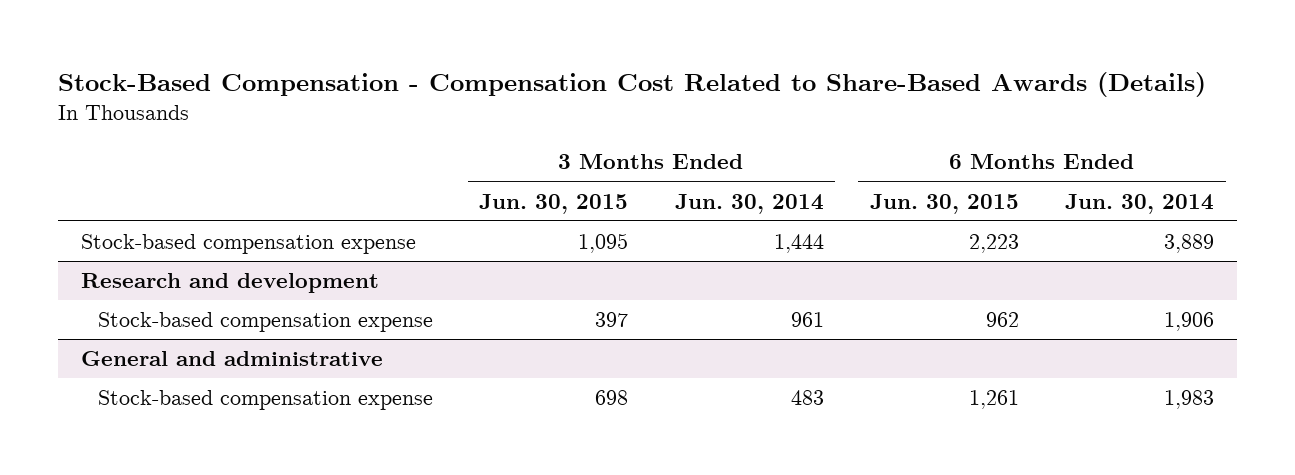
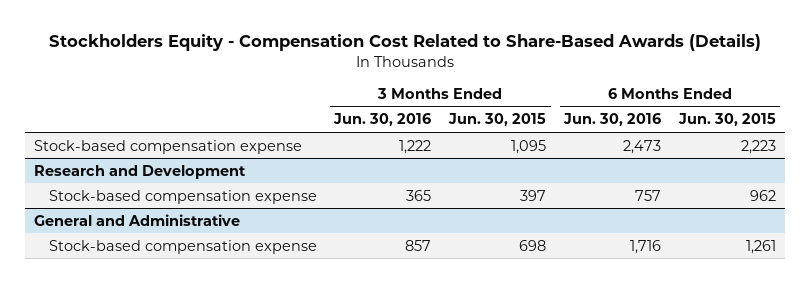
- Stock-Based Compensation - Compensation Cost Related to Share-Based Awards (Details)
+ Stockholders Equity - Compensation Cost Related to Share-Based Awards (Details)
- | 3 Months Ended Jun. 30, 2015 | 3 Months Ended Jun. 30, 2014 | 6 Months Ended Jun. 30, 2015 | 6 Months Ended Jun. 30, 2014
+ | 3 Months Ended Jun. 30, 2016 | 3 Months Ended Jun. 30, 2015 | 6 Months Ended Jun. 30, 2016 | 6 Months Ended Jun. 30, 2015
- Research and development
+ Research and Development
- General and administrative
+ General and Administrative

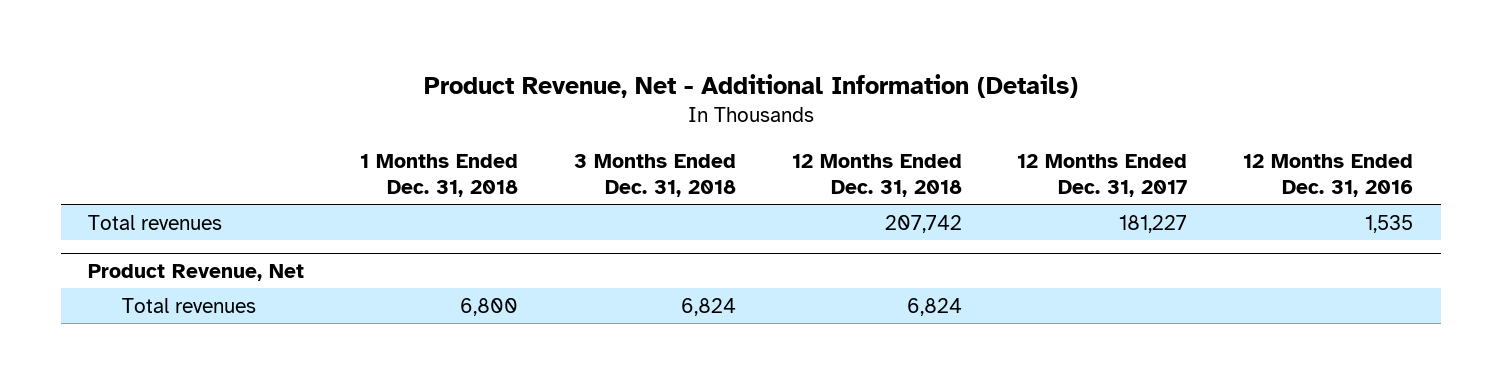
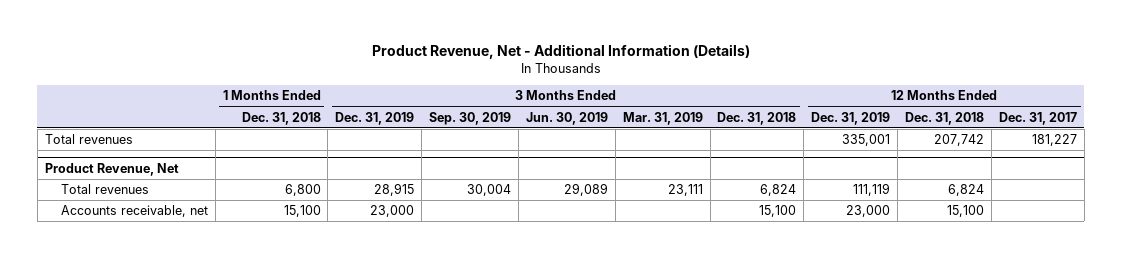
- | 1 Months Ended Dec. 31, 2018 | 3 Months Ended Dec. 31, 2018 | 12 Months Ended Dec. 31, 2018 | 12 Months Ended Dec. 31, 2017 | 12 Months Ended Dec. 31, 2016
+ | 1 Months Ended Dec. 31, 2018 | 3 Months Ended Dec. 31, 2019 | 3 Months Ended Sep. 30, 2019 | 3 Months Ended Jun. 30, 2019 | 3 Months Ended Mar. 31, 2019 | 3 Months Ended Dec. 31, 2018 | 12 Months Ended Dec. 31, 2019 | 12 Months Ended Dec. 31, 2018 | 12 Months Ended Dec. 31, 2017
@ Product Revenue, Net
+ Accounts receivable, net | 15,100 | 23,000 | | | | 15,100 | 23,000 | 15,100 |

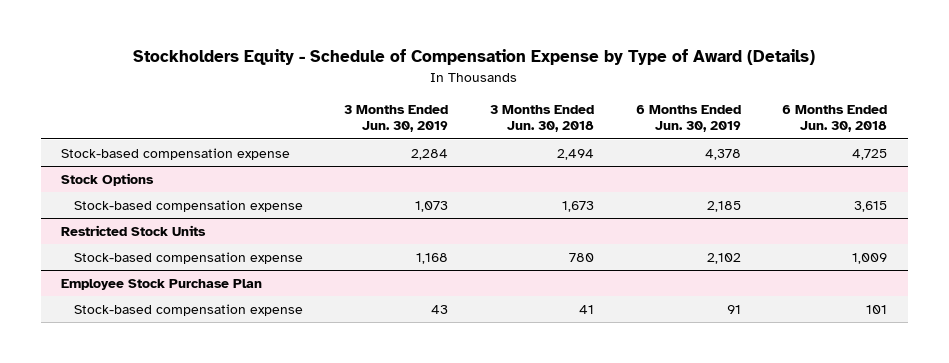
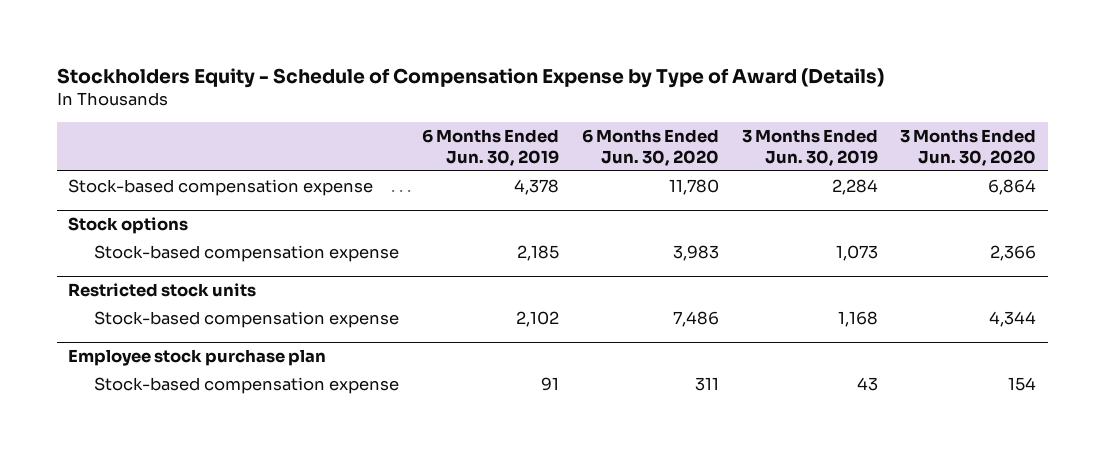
- | 3 Months Ended Jun. 30, 2019 | 3 Months Ended Jun. 30, 2018 | 6 Months Ended Jun. 30, 2019 | 6 Months Ended Jun. 30, 2018
+ | 6 Months Ended Jun. 30, 2019 | 6 Months Ended Jun. 30, 2020 | 3 Months Ended Jun. 30, 2019 | 3 Months Ended Jun. 30, 2020
- Stock Options
+ Stock options
- Restricted Stock Units
+ Restricted stock units
- Employee Stock Purchase Plan
+ Employee stock purchase plan

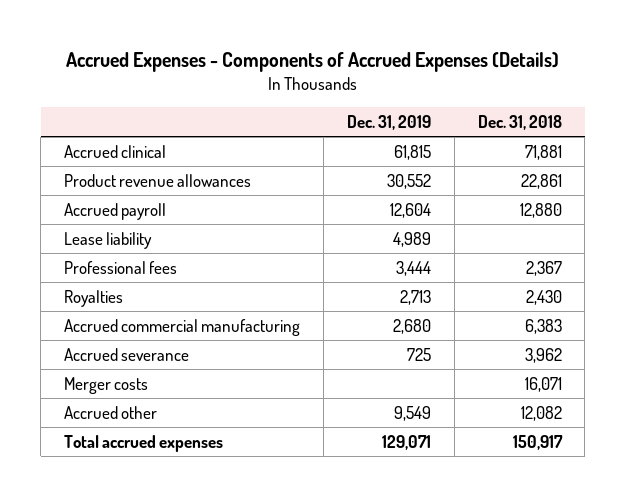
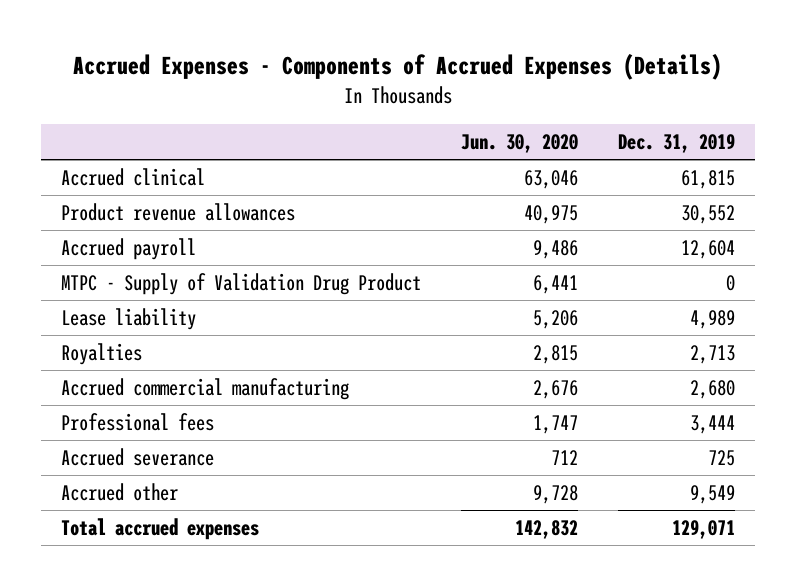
- | Dec. 31, 2019 | Dec. 31, 2018
+ | Jun. 30, 2020 | Dec. 31, 2019
+ MTPC - Supply of Validation Drug Product | 6,441 | 0
moved down: Professional fees | 1,747 | 3,444
- Merger costs | | 16,071

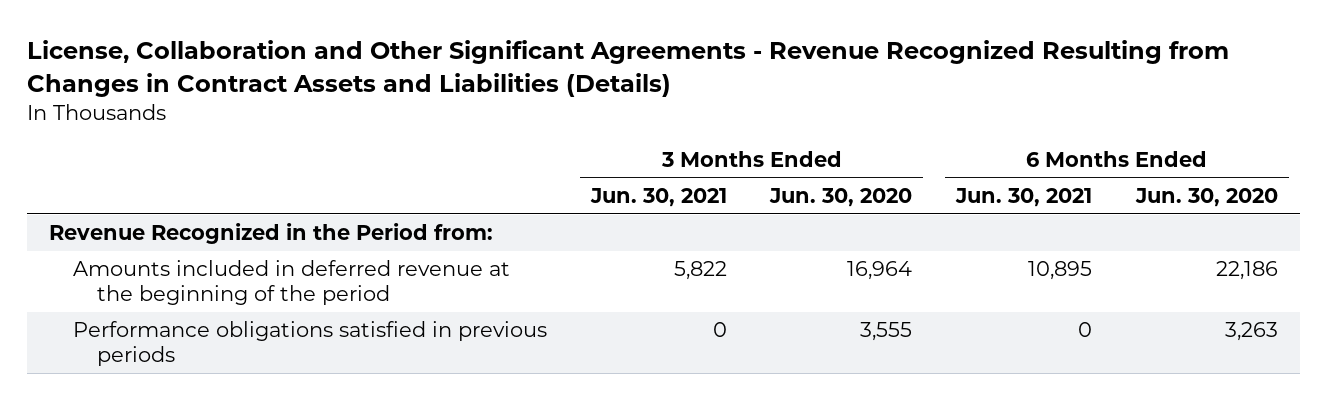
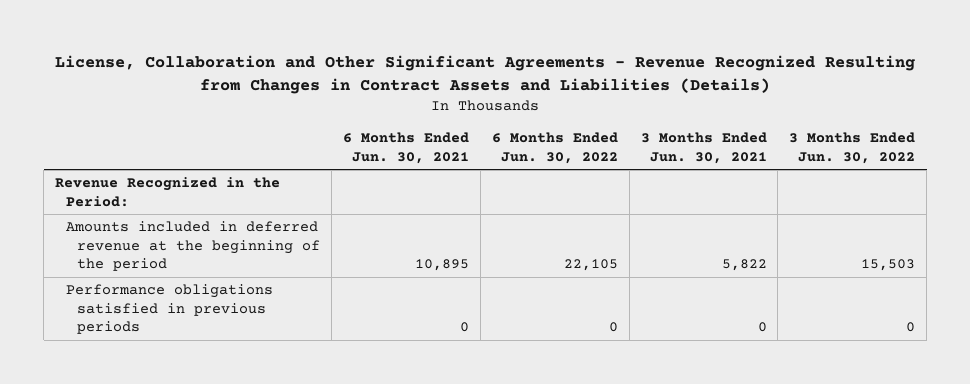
- | 3 Months Ended Jun. 30, 2021 | 3 Months Ended Jun. 30, 2020 | 6 Months Ended Jun. 30, 2021 | 6 Months Ended Jun. 30, 2020
+ | 6 Months Ended Jun. 30, 2021 | 6 Months Ended Jun. 30, 2022 | 3 Months Ended Jun. 30, 2021 | 3 Months Ended Jun. 30, 2022
- Revenue Recognized in the Period from:
+ Revenue Recognized in the Period:

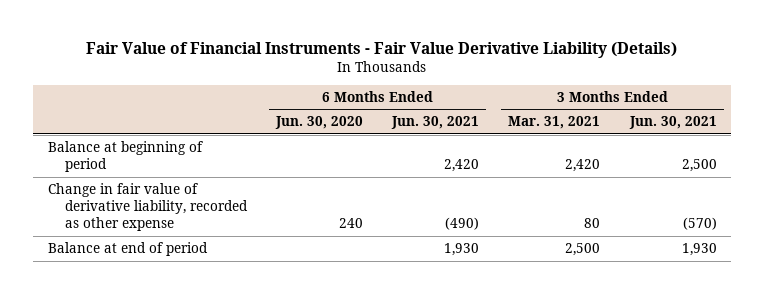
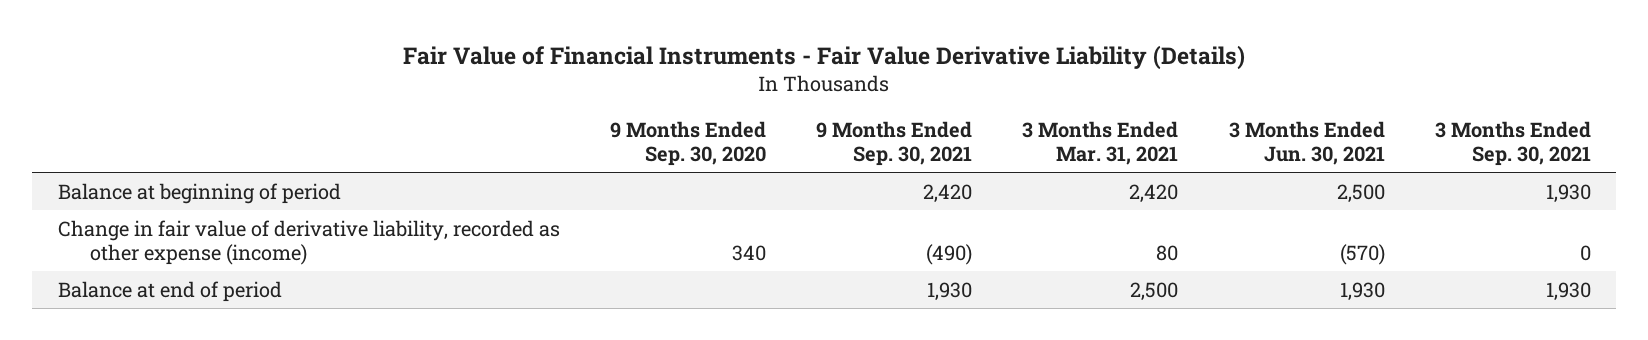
- | 6 Months Ended Jun. 30, 2020 | 6 Months Ended Jun. 30, 2021 | 3 Months Ended Mar. 31, 2021 | 3 Months Ended Jun. 30, 2021
+ | 9 Months Ended Sep. 30, 2020 | 9 Months Ended Sep. 30, 2021 | 3 Months Ended Mar. 31, 2021 | 3 Months Ended Jun. 30, 2021 | 3 Months Ended Sep. 30, 2021
- Change in fair value of derivative liability, recorded as other expense | 240 | (490) | 80 | (570)
+ Change in fair value of derivative liability, recorded as other expense (income) | 340 | (490) | 80 | (570) | 0

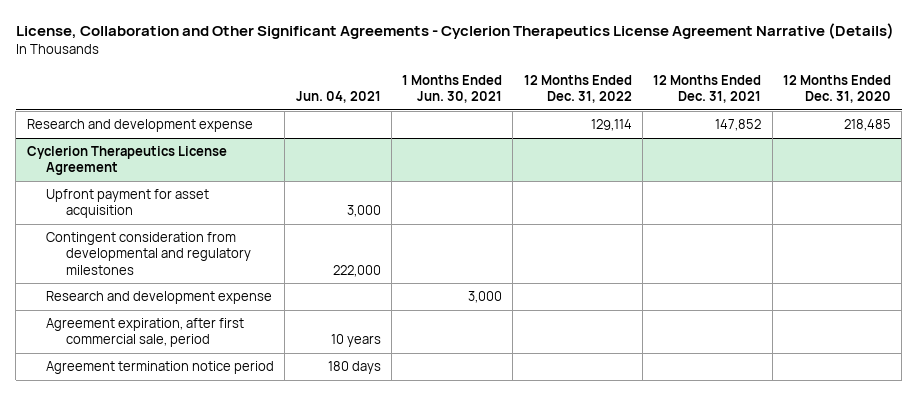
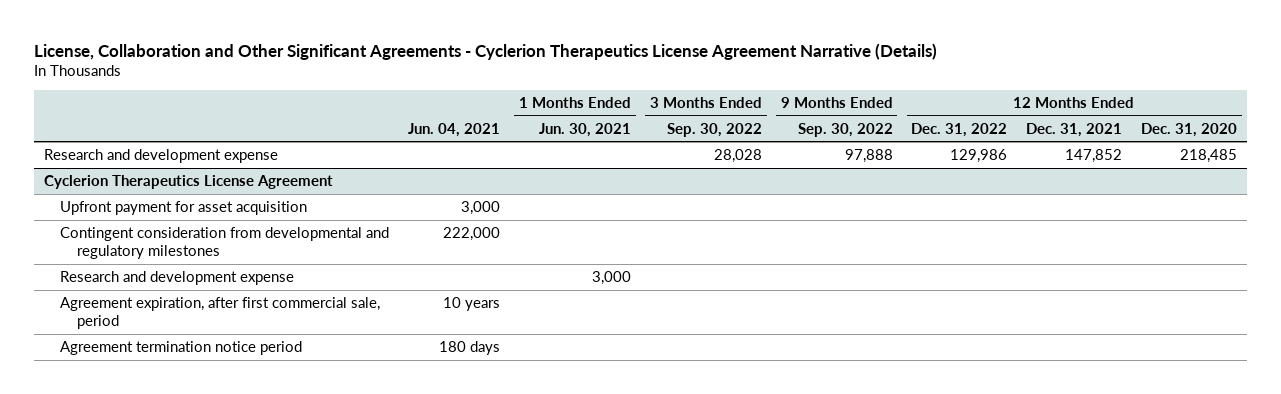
- | Jun. 04, 2021 | 1 Months Ended Jun. 30, 2021 | 12 Months Ended Dec. 31, 2022 | 12 Months Ended Dec. 31, 2021 | 12 Months Ended Dec. 31, 2020
+ | Jun. 04, 2021 | 1 Months Ended Jun. 30, 2021 | 3 Months Ended Sep. 30, 2022 | 9 Months Ended Sep. 30, 2022 | 12 Months Ended Dec. 31, 2022 | 12 Months Ended Dec. 31, 2021 | 12 Months Ended Dec. 31, 2020
- Research and development expense | | | 129,114 | 147,852 | 218,485
+ Research and development expense | | | 28,028 | 97,888 | 129,986 | 147,852 | 218,485

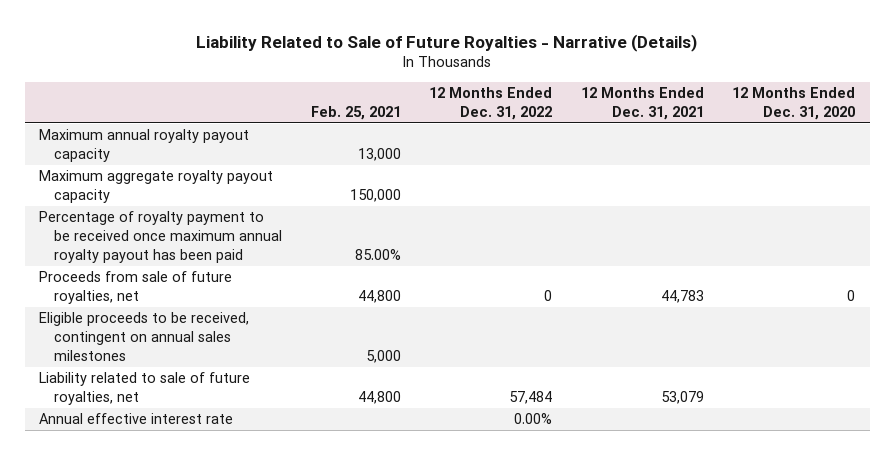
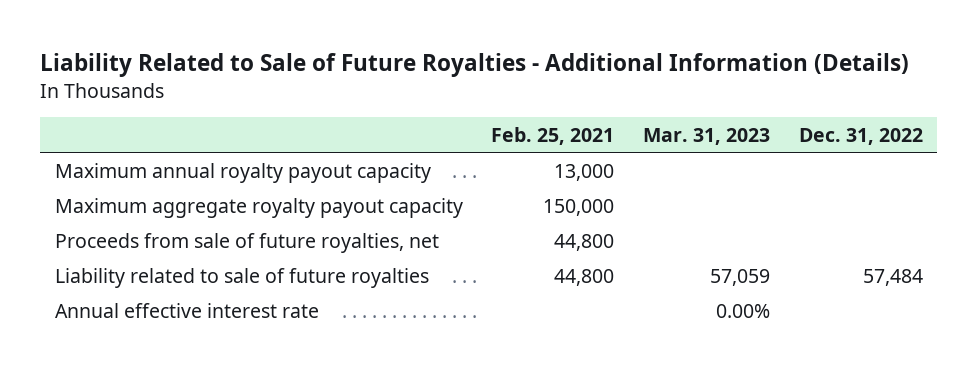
- Liability Related to Sale of Future Royalties - Narrative (Details)
+ Liability Related to Sale of Future Royalties - Additional Information (Details)
- | Feb. 25, 2021 | 12 Months Ended Dec. 31, 2022 | 12 Months Ended Dec. 31, 2021 | 12 Months Ended Dec. 31, 2020
+ | Feb. 25, 2021 | Mar. 31, 2023 | Dec. 31, 2022
- Percentage of royalty payment to be received once maximum annual royalty payout has been paid | 85.00% | | |
- Eligible proceeds to be received, contingent on annual sales milestones | 5,000 | | |
- Liability related to sale of future royalties, net | 44,800 | 57,484 | 53,079 |
+ Liability related to sale of future royalties | 44,800 | 57,059 | 57,484

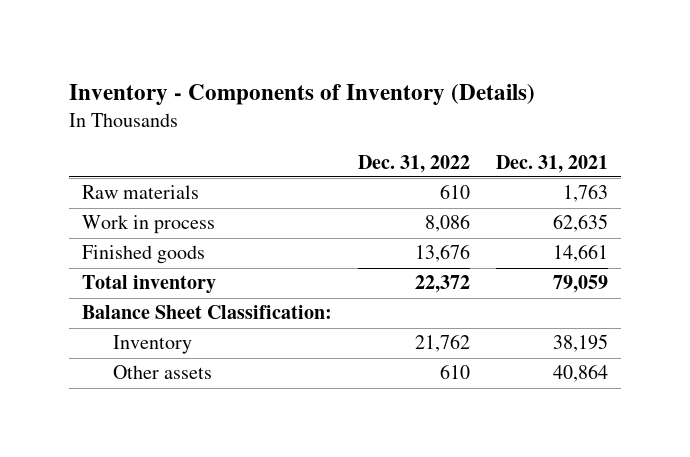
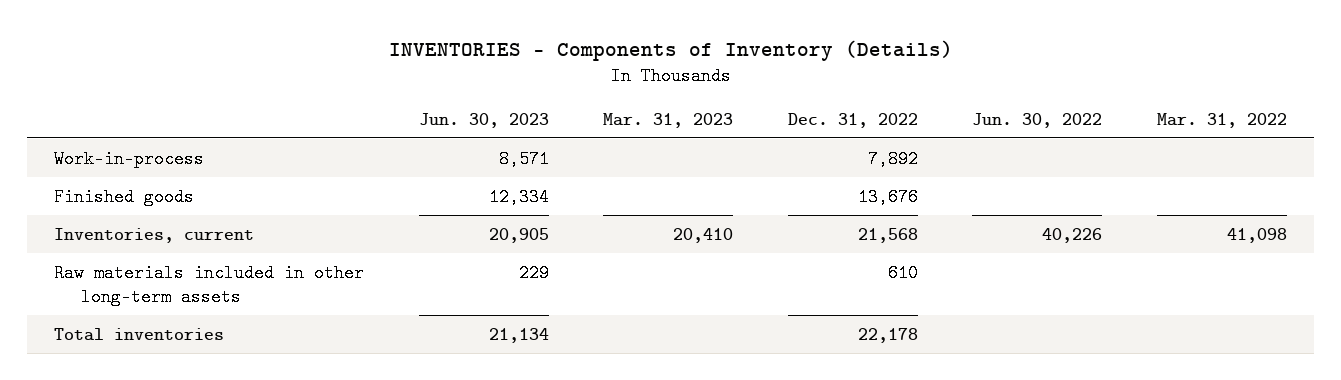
- Inventory - Components of Inventory (Details)
+ INVENTORIES - Components of Inventory (Details)
- | Dec. 31, 2022 | Dec. 31, 2021
+ | Jun. 30, 2023 | Mar. 31, 2023 | Dec. 31, 2022 | Jun. 30, 2022 | Mar. 31, 2022
- Raw materials | 610 | 1,763
- Work in process | 8,086 | 62,635
+ Work-in-process | 8,571 | | 7,892 | |
- Total inventory | 22,372 | 79,059
- Balance Sheet Classification:
- Inventory | 21,762 | 38,195
- Other assets | 610 | 40,864
+ Inventories, current | 20,905 | 20,410 | 21,568 | 40,226 | 41,098
+ Raw materials included in other long-term assets | 229 | | 610 | |
+ Total inventories | 21,134 | | 22,178 | |

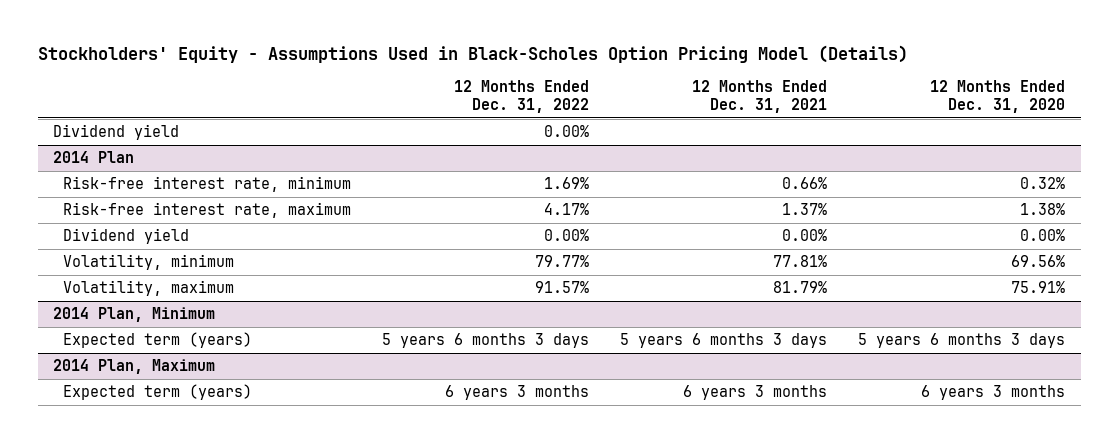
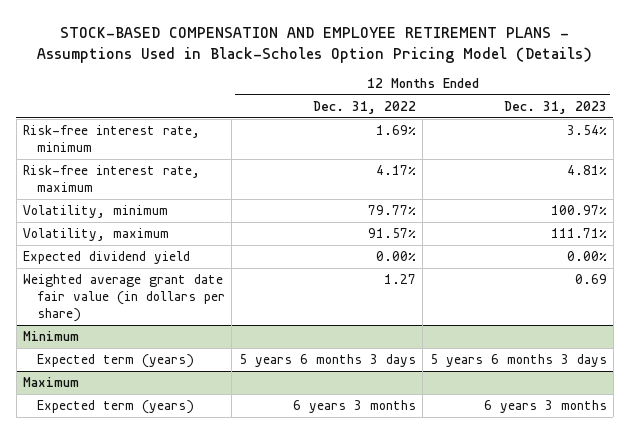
- Stockholders' Equity - Assumptions Used in Black-Scholes Option Pricing Model (Details)
+ STOCK-BASED COMPENSATION AND EMPLOYEE RETIREMENT PLANS - Assumptions Used in Black-Scholes Option Pricing Model (Details)
- | 12 Months Ended Dec. 31, 2022 | 12 Months Ended Dec. 31, 2021 | 12 Months Ended Dec. 31, 2020
+ | 12 Months Ended Dec. 31, 2022 | 12 Months Ended Dec. 31, 2023
- Dividend yield | 0.00% | |
- 2014 Plan
- Dividend yield | 0.00% | 0.00% | 0.00%
- 2014 Plan, Minimum
+ Expected dividend yield | 0.00% | 0.00%
+ Weighted average grant date fair value (in dollars per share) | 1.27 | 0.69
+ Minimum
- 2014 Plan, Maximum
+ Maximum

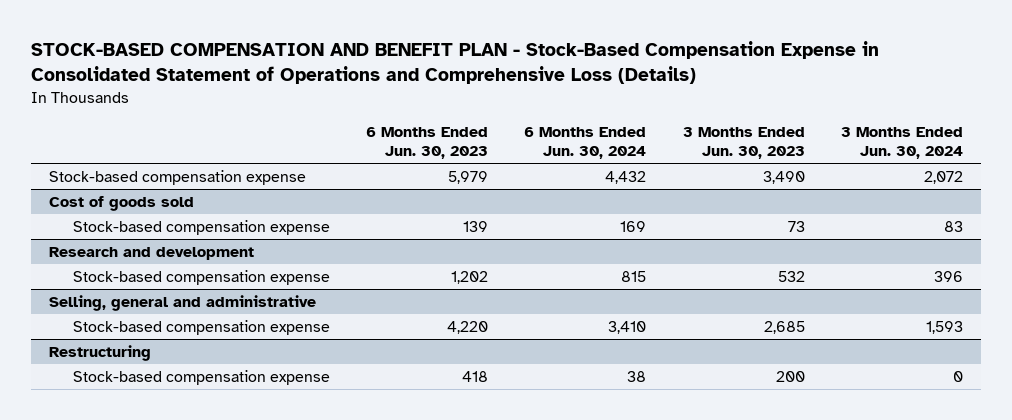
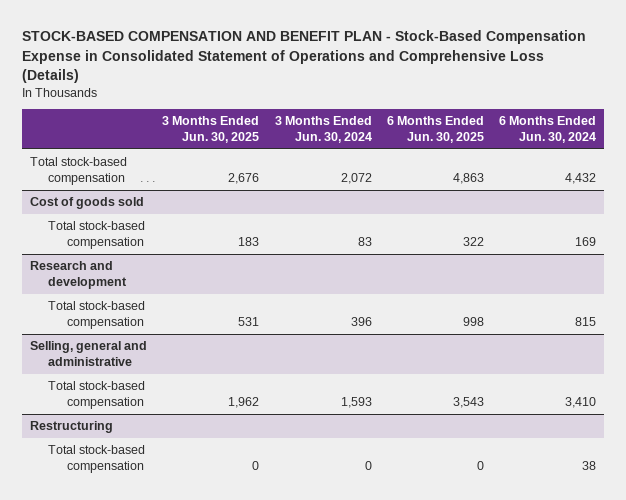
- | 6 Months Ended Jun. 30, 2023 | 6 Months Ended Jun. 30, 2024 | 3 Months Ended Jun. 30, 2023 | 3 Months Ended Jun. 30, 2024
+ | 3 Months Ended Jun. 30, 2025 | 3 Months Ended Jun. 30, 2024 | 6 Months Ended Jun. 30, 2025 | 6 Months Ended Jun. 30, 2024
- Stock-based compensation expense | 5,979 | 4,432 | 3,490 | 2,072
+ Total stock-based compensation | 2,676 | 2,072 | 4,863 | 4,432
@ Cost of goods sold
- Stock-based compensation expense | 139 | 169 | 73 | 83
+ Total stock-based compensation | 183 | 83 | 322 | 169
@ Research and development
- Stock-based compensation expense | 1,202 | 815 | 532 | 396
+ Total stock-based compensation | 531 | 396 | 998 | 815
@ Selling, general and administrative
- Stock-based compensation expense | 4,220 | 3,410 | 2,685 | 1,593
+ Total stock-based compensation | 1,962 | 1,593 | 3,543 | 3,410
@ Restructuring
- Stock-based compensation expense | 418 | 38 | 200 | 0
+ Total stock-based compensation | 0 | 0 | 0 | 38

